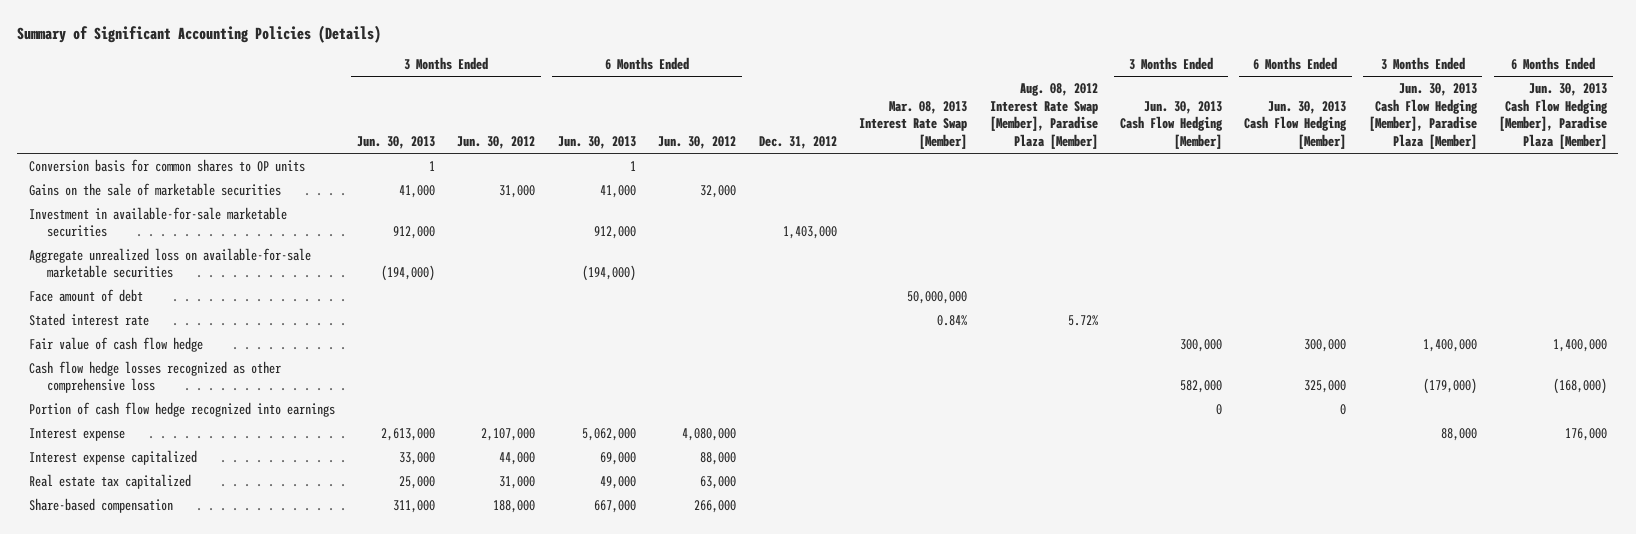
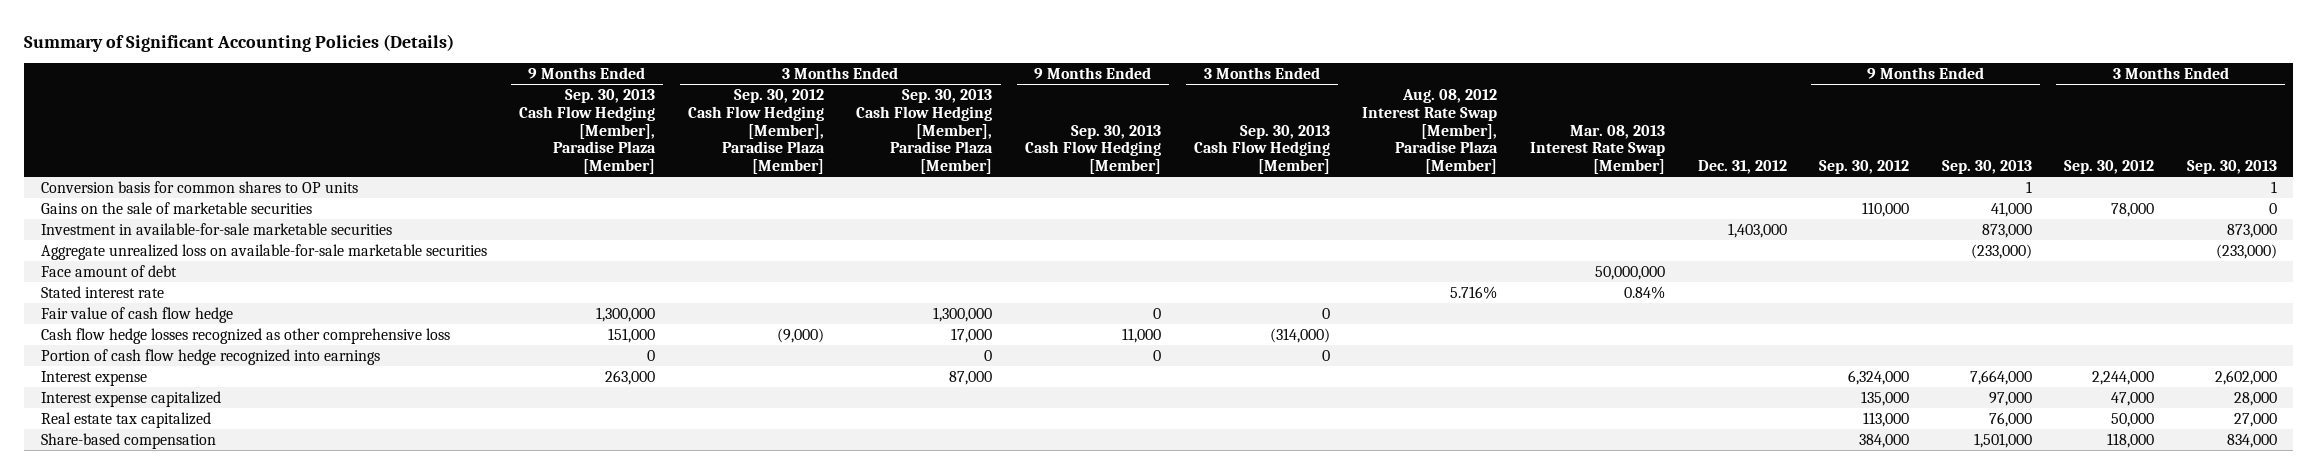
- | 3 Months Ended Jun. 30, 2013 | 3 Months Ended Jun. 30, 2012 | 6 Months Ended Jun. 30, 2013 | 6 Months Ended Jun. 30, 2012 | Dec. 31, 2012 | Mar. 08, 2013 Interest Rate Swap [Member] | Aug. 08, 2012 Interest Rate Swap [Member], Paradise Plaza [Member] | 3 Months Ended Jun. 30, 2013 Cash Flow Hedging [Member] | 6 Months Ended Jun. 30, 2013 Cash Flow Hedging [Member] | 3 Months Ended Jun. 30, 2013 Cash Flow Hedging [Member], Paradise Plaza [Member] | 6 Months Ended Jun. 30, 2013 Cash Flow Hedging [Member], Paradise Plaza [Member]
+ | 9 Months Ended Sep. 30, 2013 Cash Flow Hedging [Member], Paradise Plaza [Member] | 3 Months Ended Sep. 30, 2012 Cash Flow Hedging [Member], Paradise Plaza [Member] | 3 Months Ended Sep. 30, 2013 Cash Flow Hedging [Member], Paradise Plaza [Member] | 9 Months Ended Sep. 30, 2013 Cash Flow Hedging [Member] | 3 Months Ended Sep. 30, 2013 Cash Flow Hedging [Member] | Aug. 08, 2012 Interest Rate Swap [Member], Paradise Plaza [Member] | Mar. 08, 2013 Interest Rate Swap [Member] | Dec. 31, 2012 | 9 Months Ended Sep. 30, 2012 | 9 Months Ended Sep. 30, 2013 | 3 Months Ended Sep. 30, 2012 | 3 Months Ended Sep. 30, 2013
- Stated interest rate | | | | | | 0.84% | 5.72% | | | |
+ Stated interest rate | | | | | | 5.716% | 0.84% | | | | |

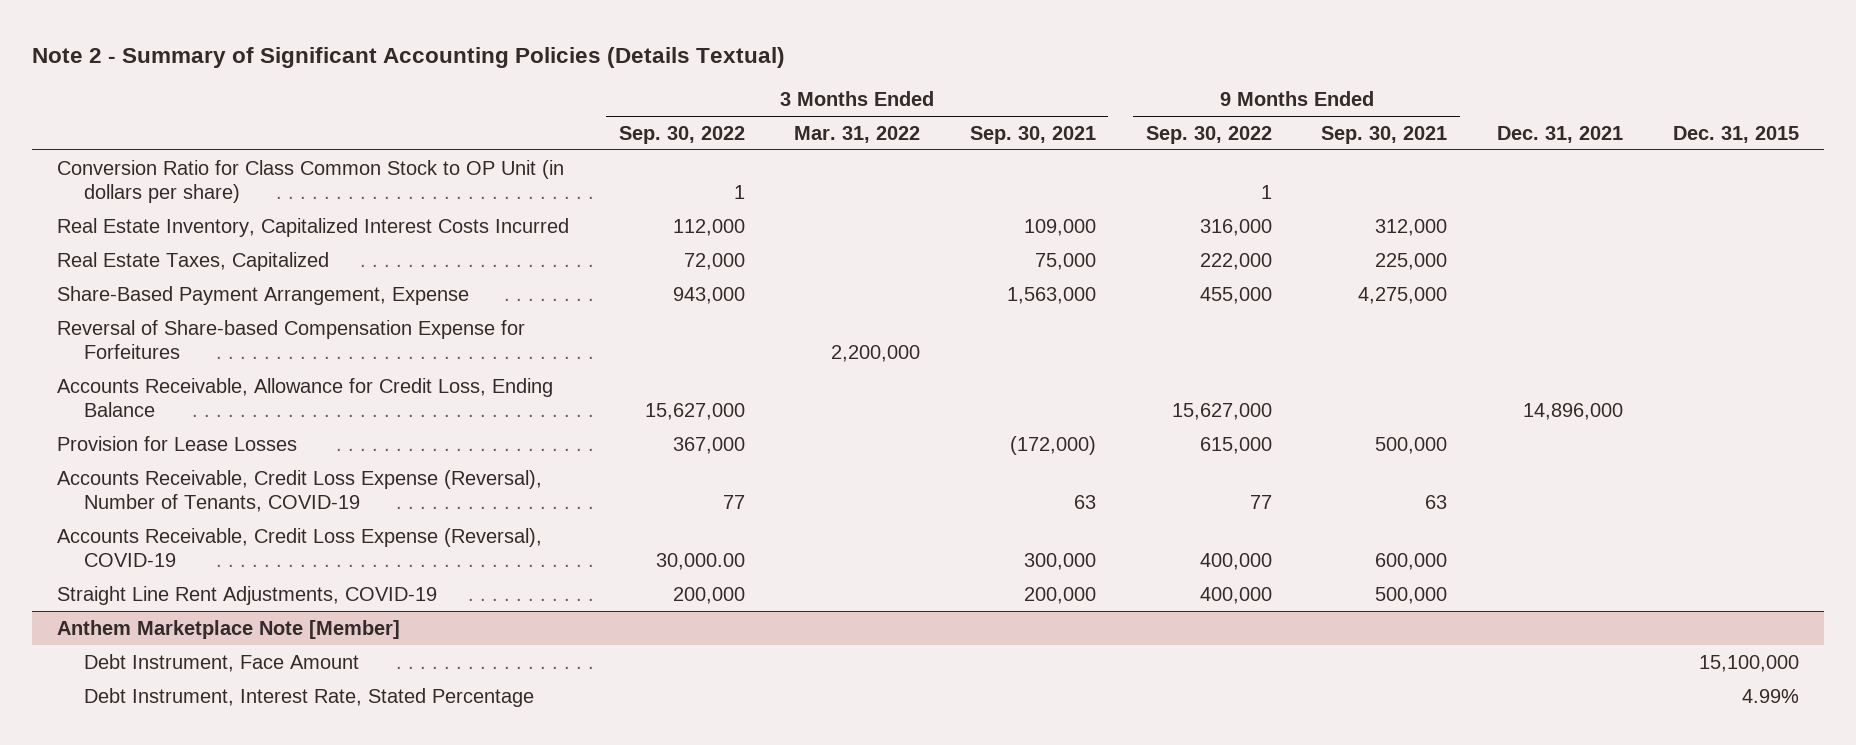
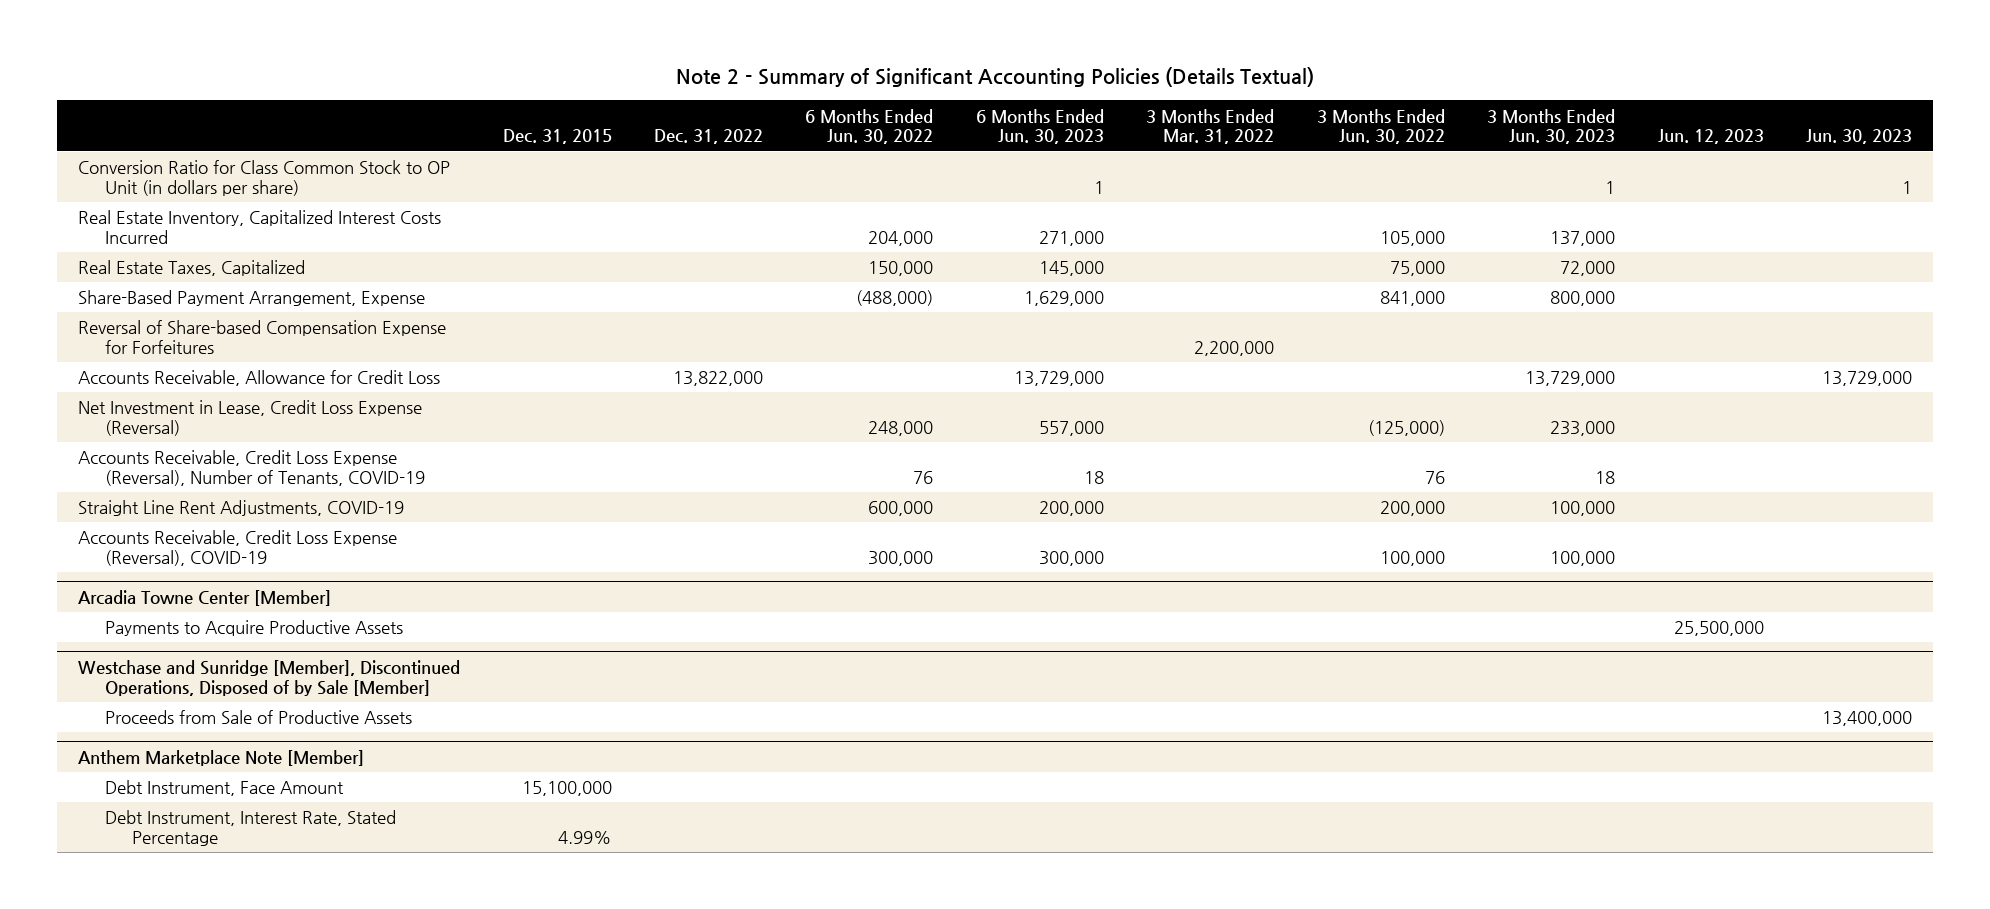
- | 3 Months Ended Sep. 30, 2022 | 3 Months Ended Mar. 31, 2022 | 3 Months Ended Sep. 30, 2021 | 9 Months Ended Sep. 30, 2022 | 9 Months Ended Sep. 30, 2021 | Dec. 31, 2021 | Dec. 31, 2015
+ | Dec. 31, 2015 | Dec. 31, 2022 | 6 Months Ended Jun. 30, 2022 | 6 Months Ended Jun. 30, 2023 | 3 Months Ended Mar. 31, 2022 | 3 Months Ended Jun. 30, 2022 | 3 Months Ended Jun. 30, 2023 | Jun. 12, 2023 | Jun. 30, 2023
- Accounts Receivable, Allowance for Credit Loss, Ending Balance | 15,627,000 | | | 15,627,000 | | 14,896,000 |
- Provision for Lease Losses | 367,000 | | (172,000) | 615,000 | 500,000 | |
+ Accounts Receivable, Allowance for Credit Loss | | 13,822,000 | | 13,729,000 | | | 13,729,000 | | 13,729,000
+ Net Investment in Lease, Credit Loss Expense (Reversal) | | | 248,000 | 557,000 | | (125,000) | 233,000 | |
moved down: Accounts Receivable, Credit Loss Expense (Reversal), COVID-19 | | | 300,000 | 300,000 | | 100,000 | 100,000 | |
+ Arcadia Towne Center [Member]
+ Payments to Acquire Productive Assets | | | | | | | | 25,500,000 |
+ Westchase and Sunridge [Member], Discontinued Operations, Disposed of by Sale [Member]
+ Proceeds from Sale of Productive Assets | | | | | | | | | 13,400,000

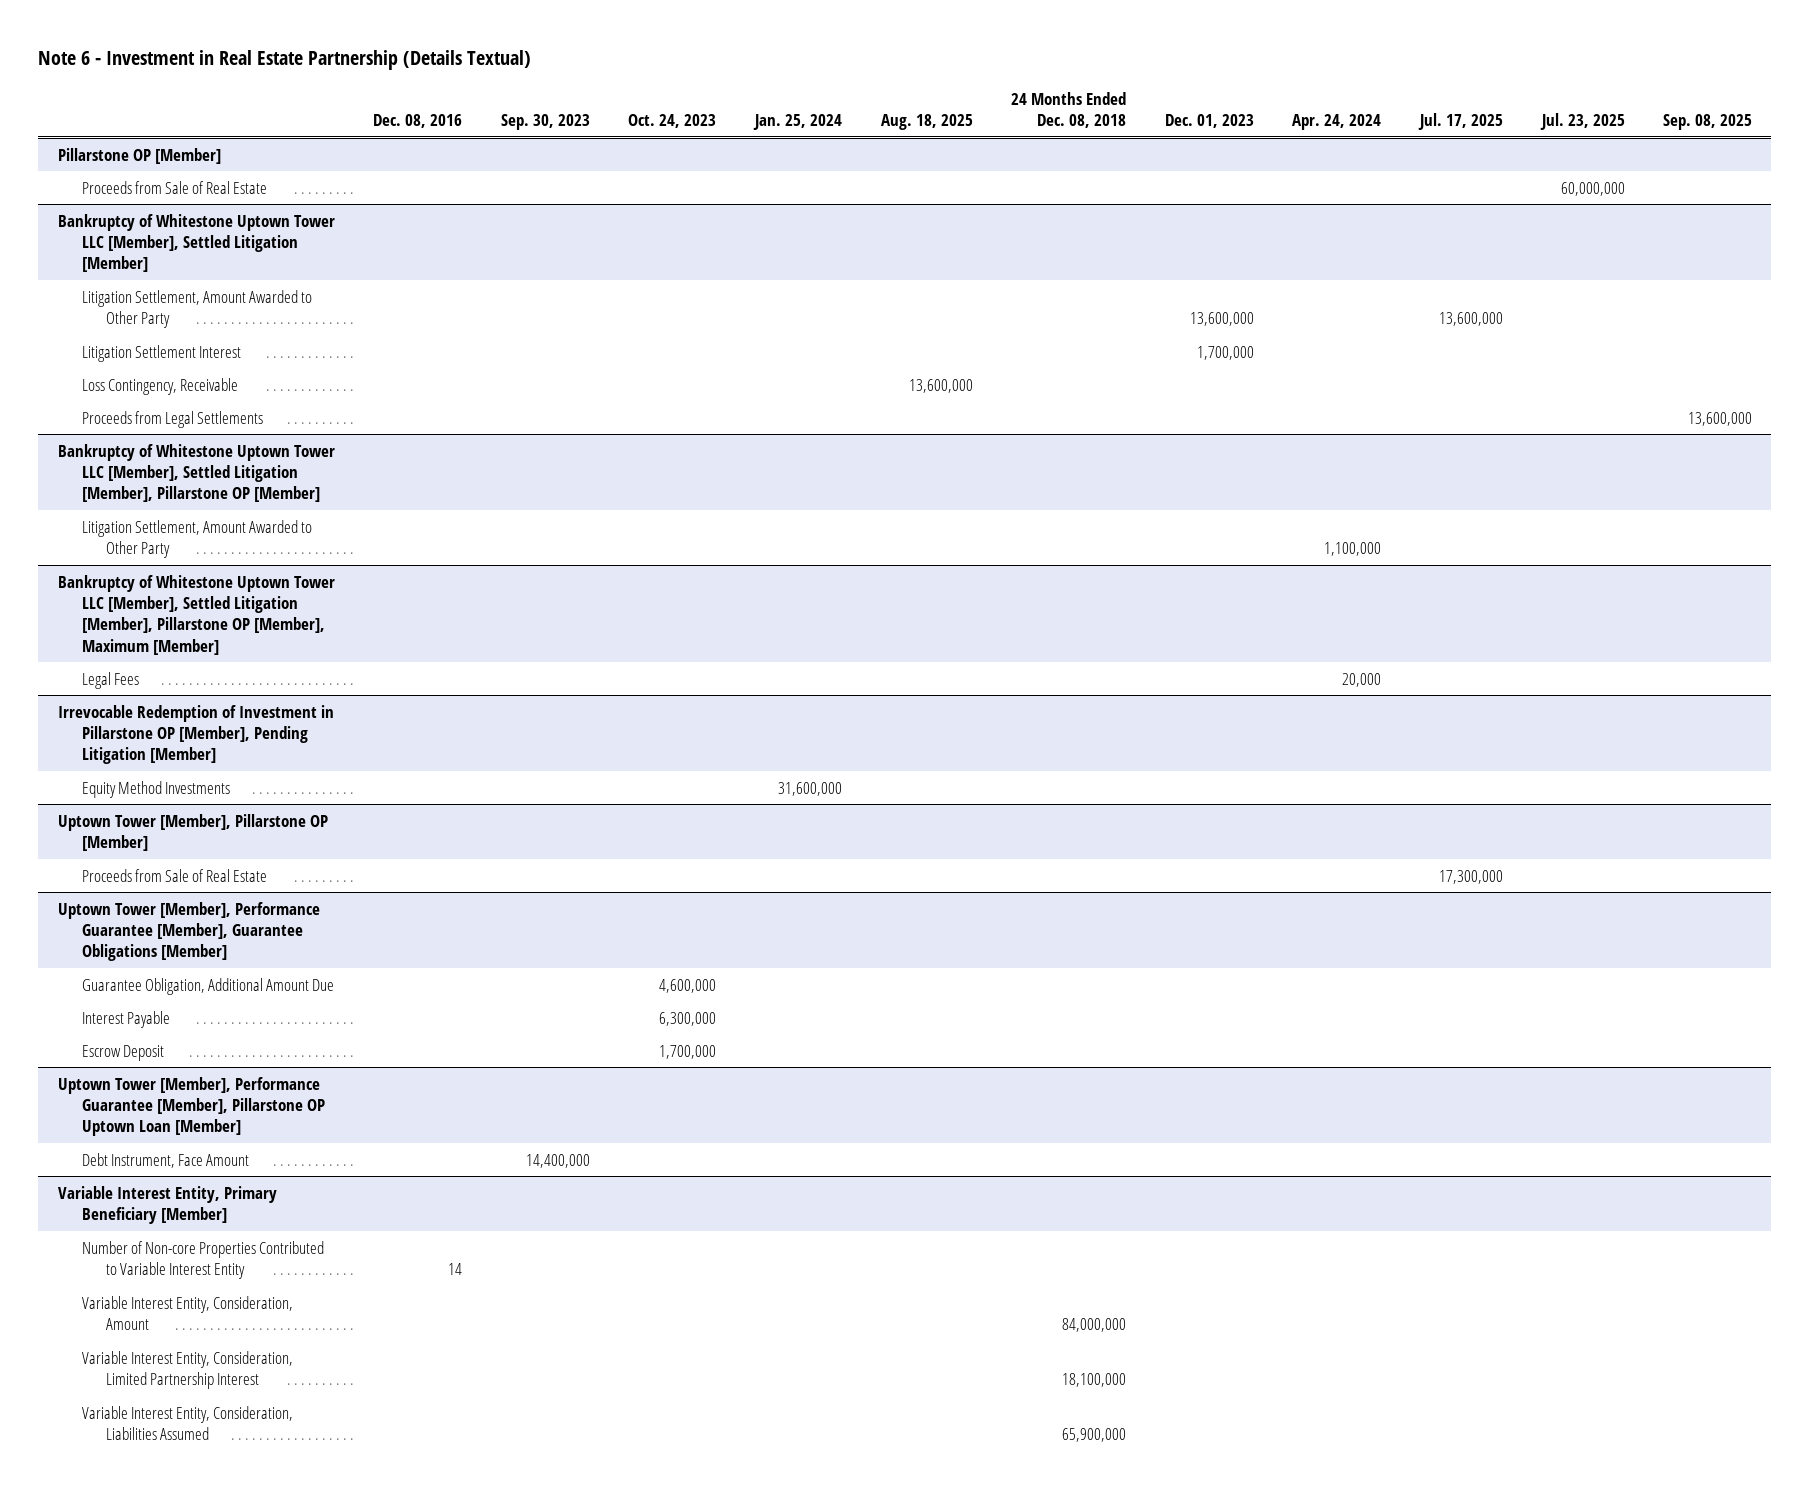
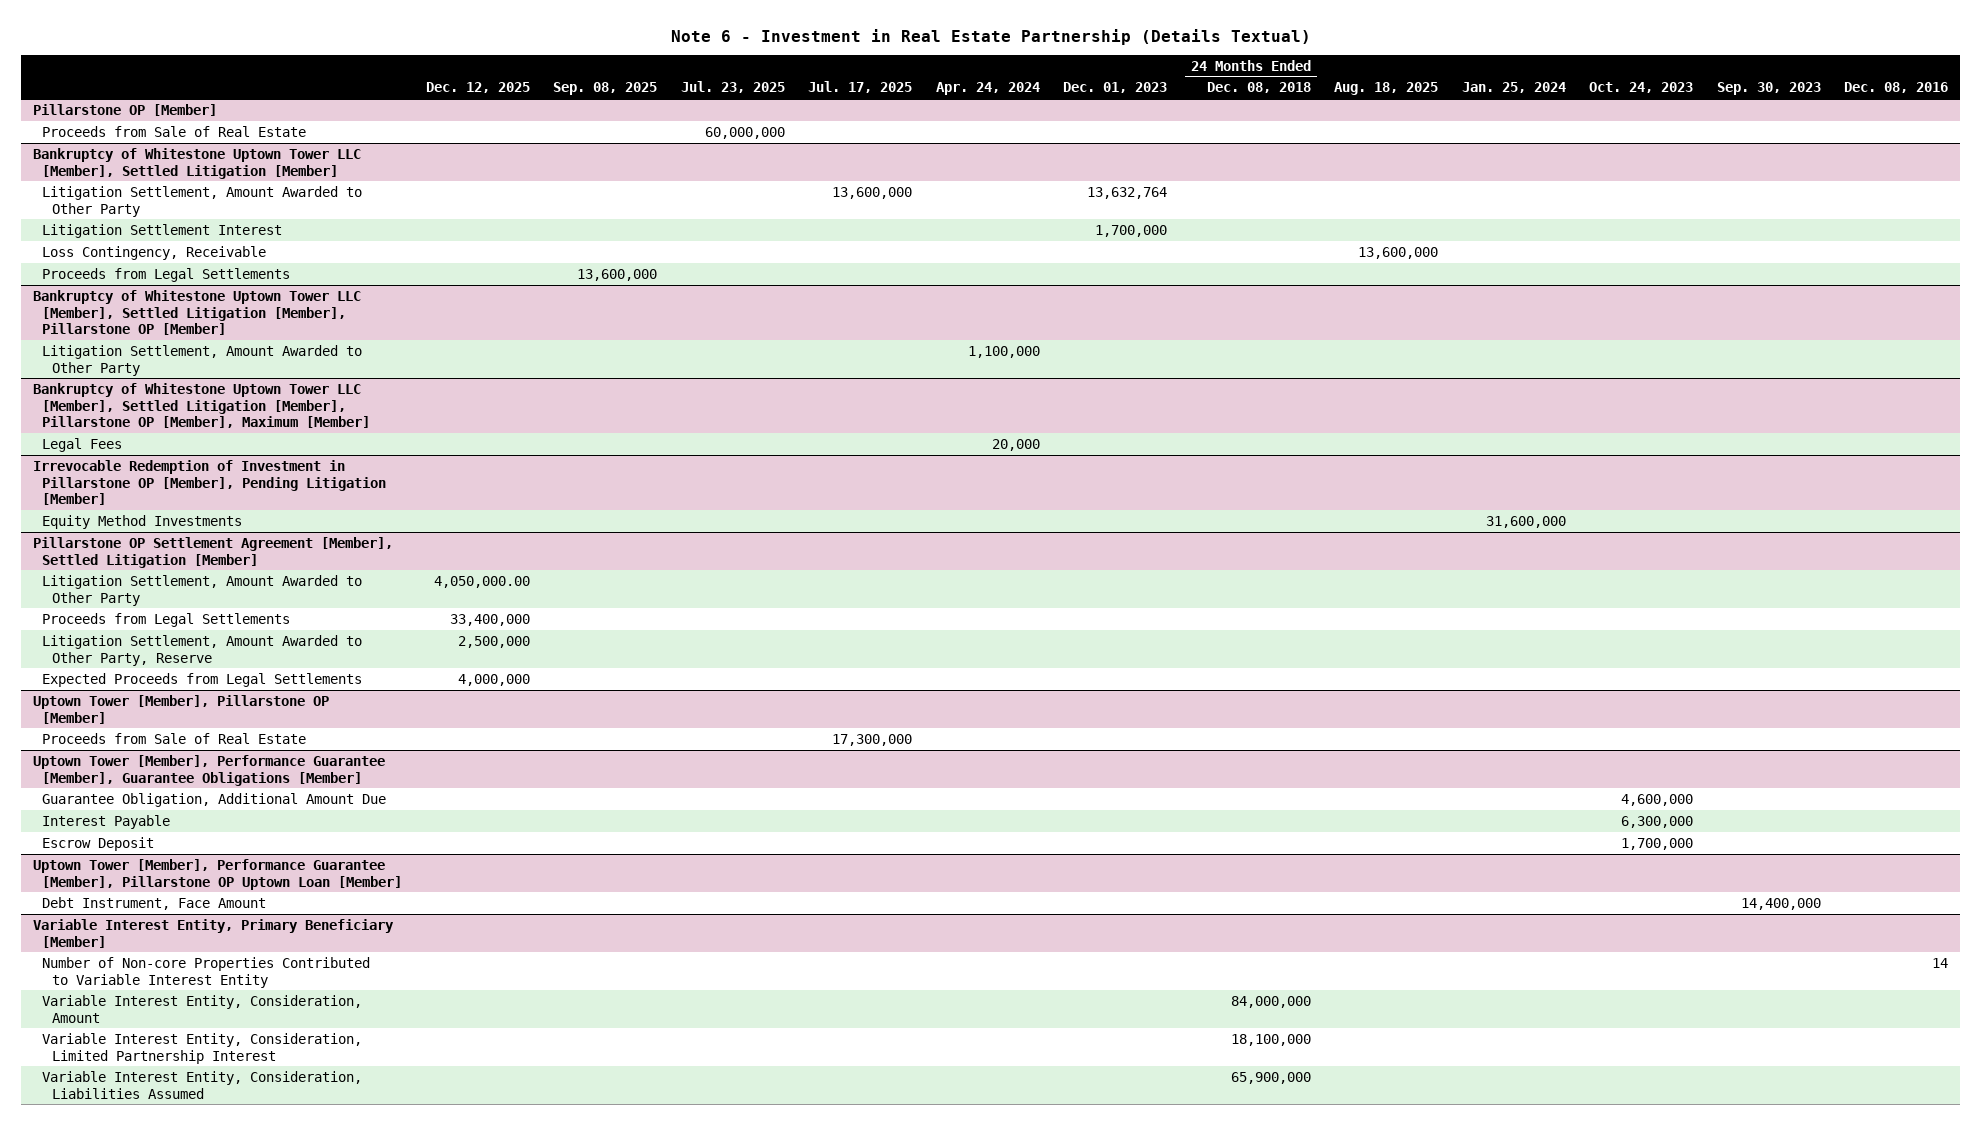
- | Dec. 08, 2016 | Sep. 30, 2023 | Oct. 24, 2023 | Jan. 25, 2024 | Aug. 18, 2025 | 24 Months Ended Dec. 08, 2018 | Dec. 01, 2023 | Apr. 24, 2024 | Jul. 17, 2025 | Jul. 23, 2025 | Sep. 08, 2025
+ | Dec. 12, 2025 | Sep. 08, 2025 | Jul. 23, 2025 | Jul. 17, 2025 | Apr. 24, 2024 | Dec. 01, 2023 | 24 Months Ended Dec. 08, 2018 | Aug. 18, 2025 | Jan. 25, 2024 | Oct. 24, 2023 | Sep. 30, 2023 | Dec. 08, 2016
@ Bankruptcy of Whitestone Uptown Tower LLC [Member], Settled Litigation [Member]
- Litigation Settlement, Amount Awarded to Other Party | | | | | | | 13,600,000 | | 13,600,000 | |
+ Litigation Settlement, Amount Awarded to Other Party | | | | 13,600,000 | | 13,632,764 | | | | | |
+ Pillarstone OP Settlement Agreement [Member], Settled Litigation [Member]
+ Litigation Settlement, Amount Awarded to Other Party | 4,050,000.00 | | | | | | | | | | |
+ Proceeds from Legal Settlements | 33,400,000 | | | | | | | | | | |
+ Litigation Settlement, Amount Awarded to Other Party, Reserve | 2,500,000 | | | | | | | | | | |
+ Expected Proceeds from Legal Settlements | 4,000,000 | | | | | | | | | | |

